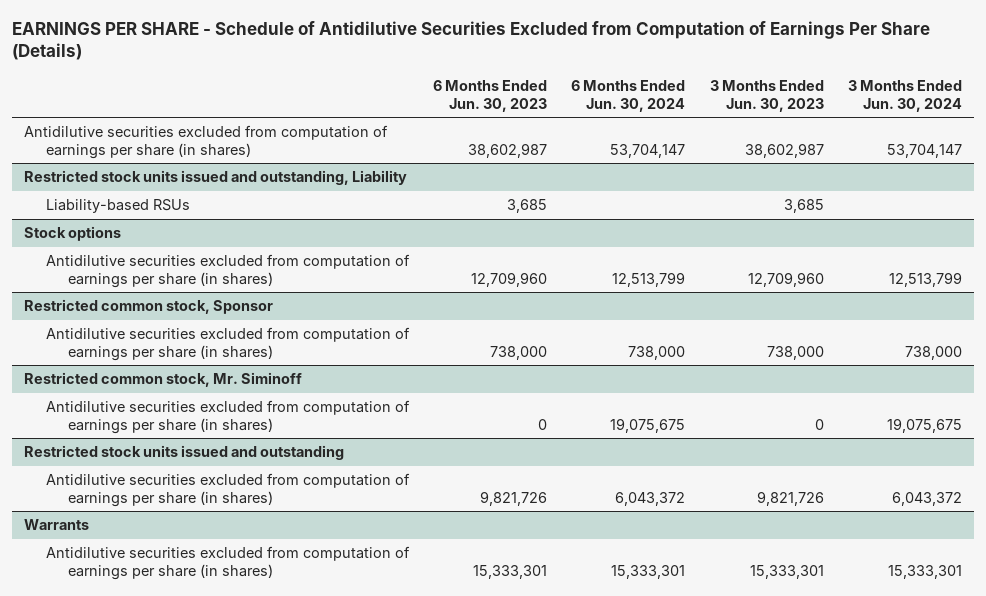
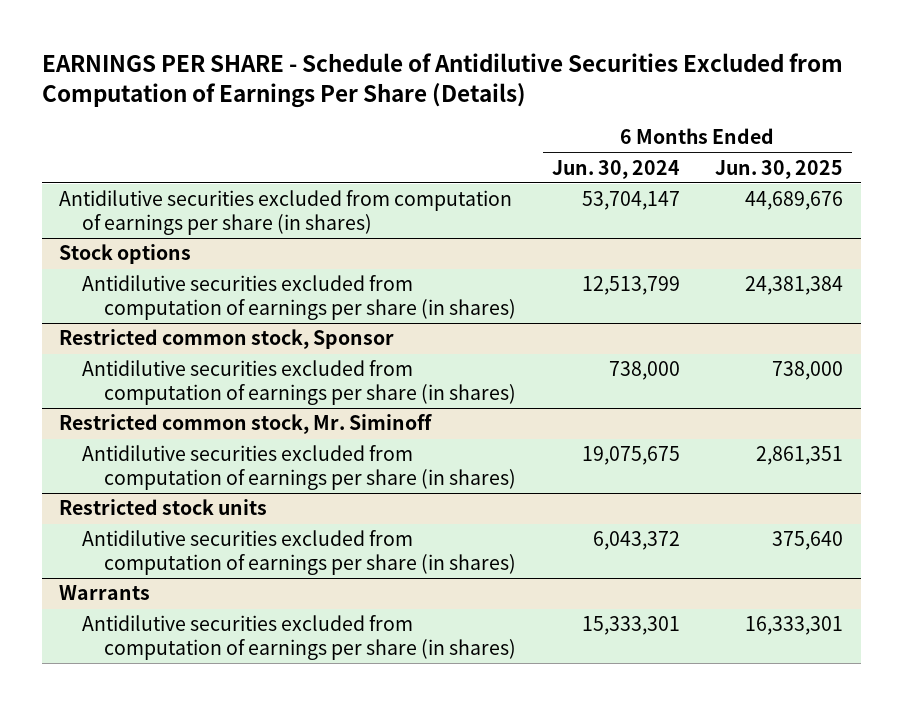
- | 6 Months Ended Jun. 30, 2023 | 6 Months Ended Jun. 30, 2024 | 3 Months Ended Jun. 30, 2023 | 3 Months Ended Jun. 30, 2024
+ | 6 Months Ended Jun. 30, 2024 | 6 Months Ended Jun. 30, 2025
- Restricted stock units issued and outstanding, Liability
- Liability-based RSUs | 3,685 | | 3,685 |
- Restricted stock units issued and outstanding
+ Restricted stock units

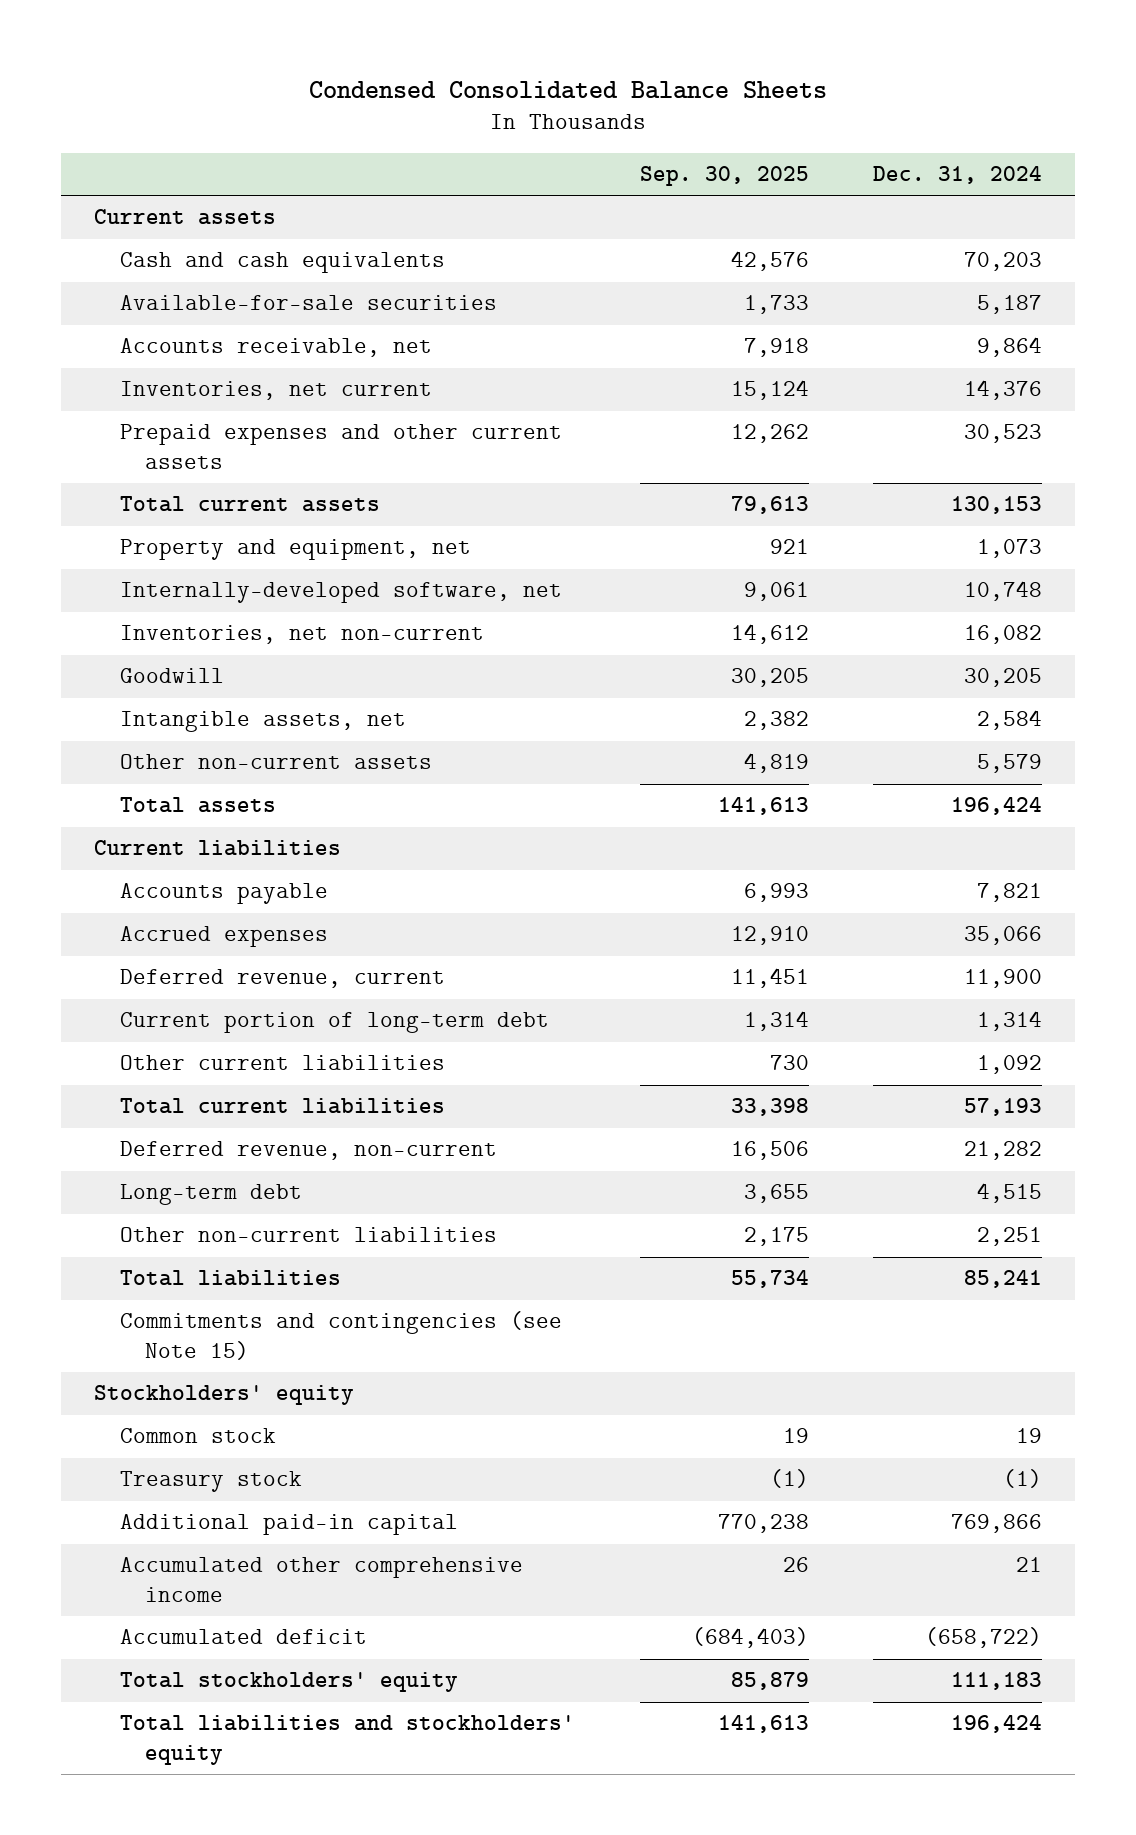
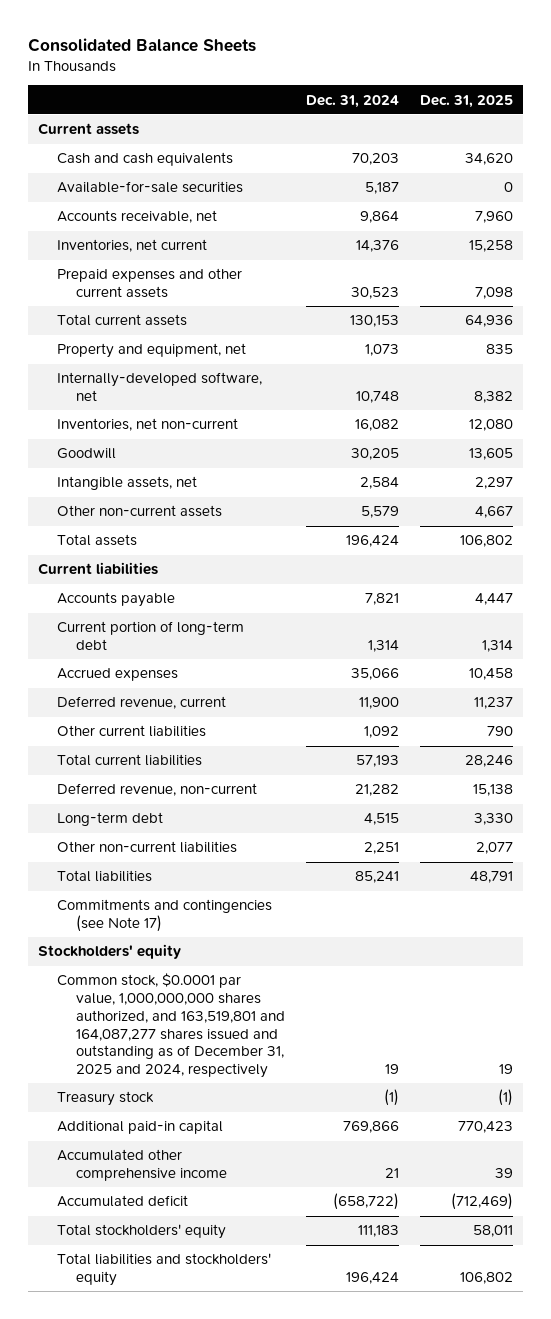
- Condensed Consolidated Balance Sheets
+ Consolidated Balance Sheets
- | Sep. 30, 2025 | Dec. 31, 2024
+ | Dec. 31, 2024 | Dec. 31, 2025
moved up: Current portion of long-term debt | 1,314 | 1,314
- Commitments and contingencies (see Note 15)
+ Commitments and contingencies (see Note 17)
- Common stock | 19 | 19
+ Common stock, $0.0001 par value, 1,000,000,000 shares authorized, and 163,519,801 and 164,087,277 shares issued and outstanding as of December 31, 2025 and 2024, respectively | 19 | 19

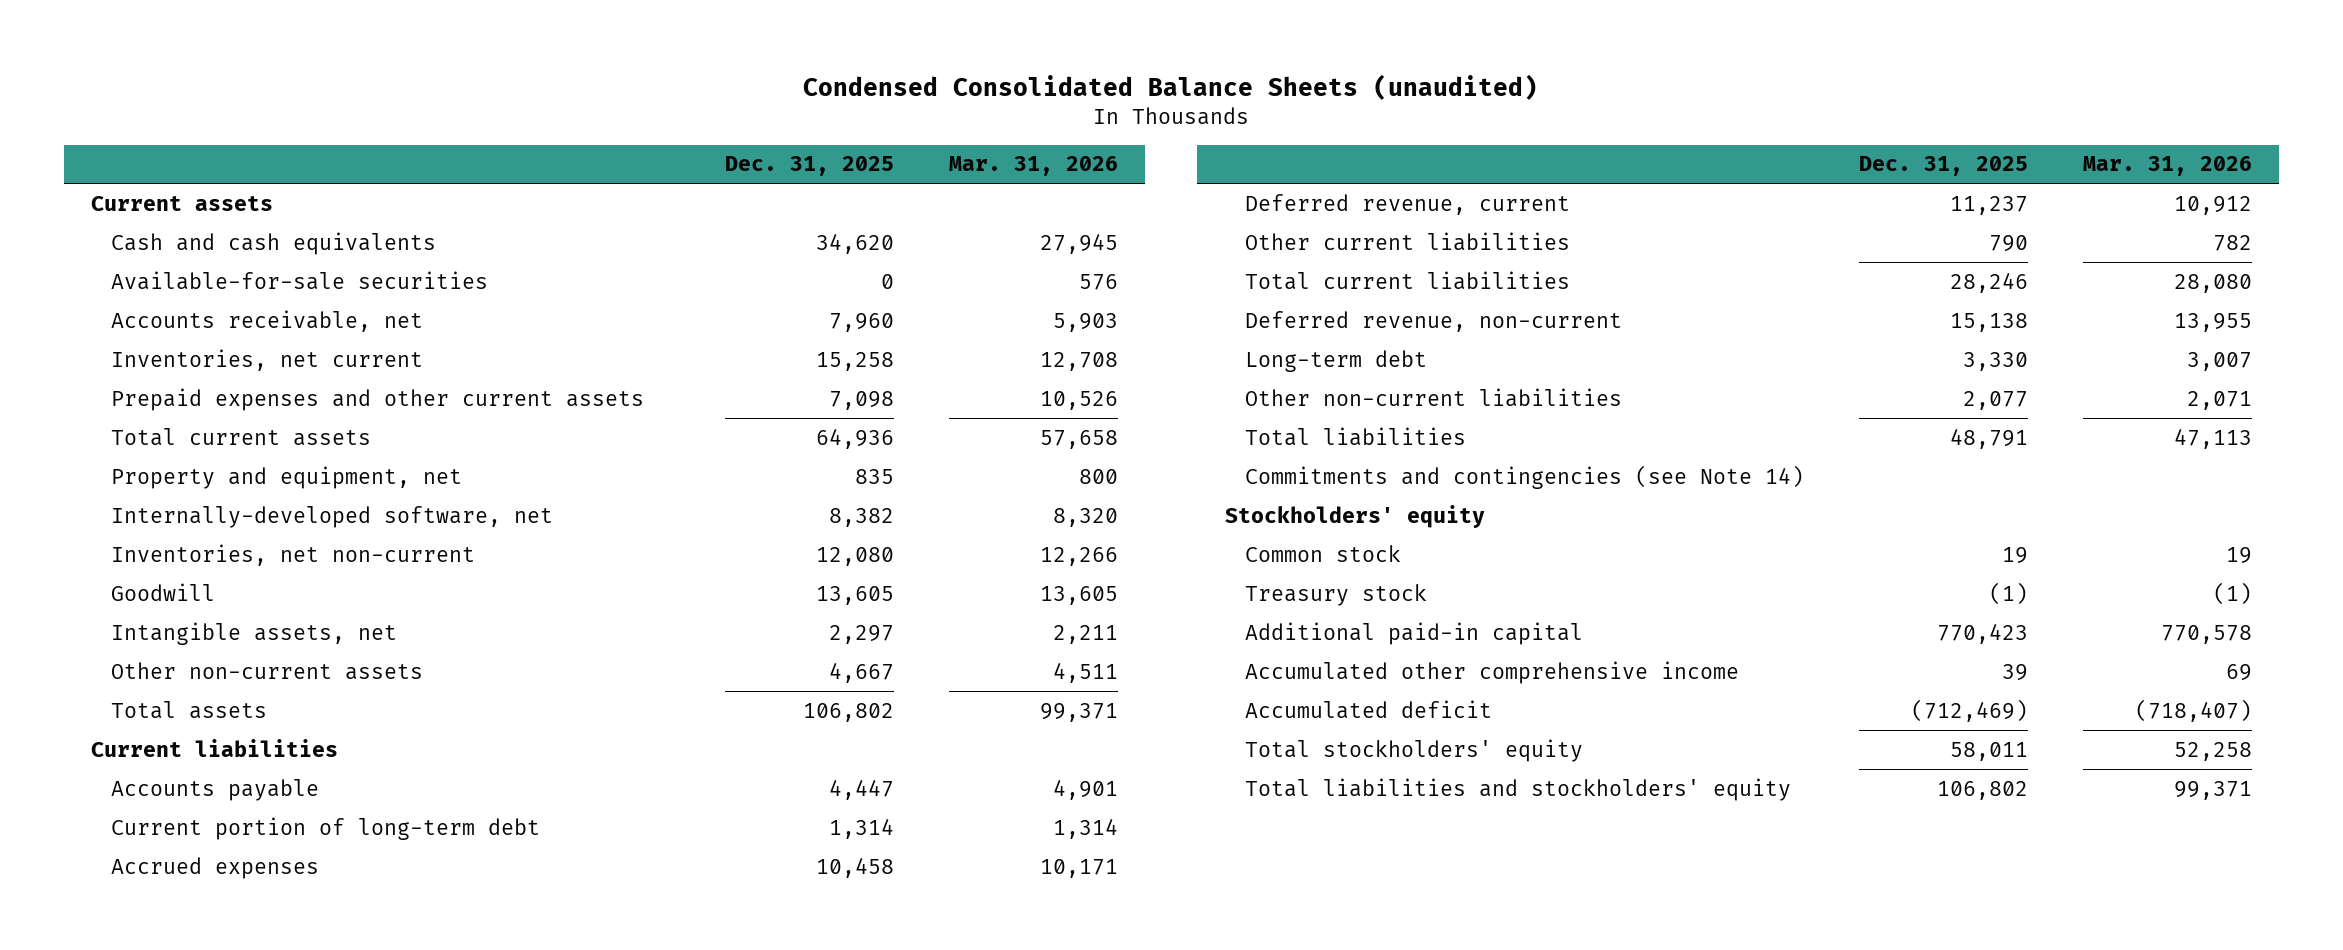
- Consolidated Balance Sheets
+ Condensed Consolidated Balance Sheets (unaudited)
- | Dec. 31, 2024 | Dec. 31, 2025
+ | Dec. 31, 2025 | Mar. 31, 2026
- Commitments and contingencies (see Note 17)
+ Commitments and contingencies (see Note 14)
- Common stock, $0.0001 par value, 1,000,000,000 shares authorized, and 163,519,801 and 164,087,277 shares issued and outstanding as of December 31, 2025 and 2024, respectively | 19 | 19
+ Common stock | 19 | 19

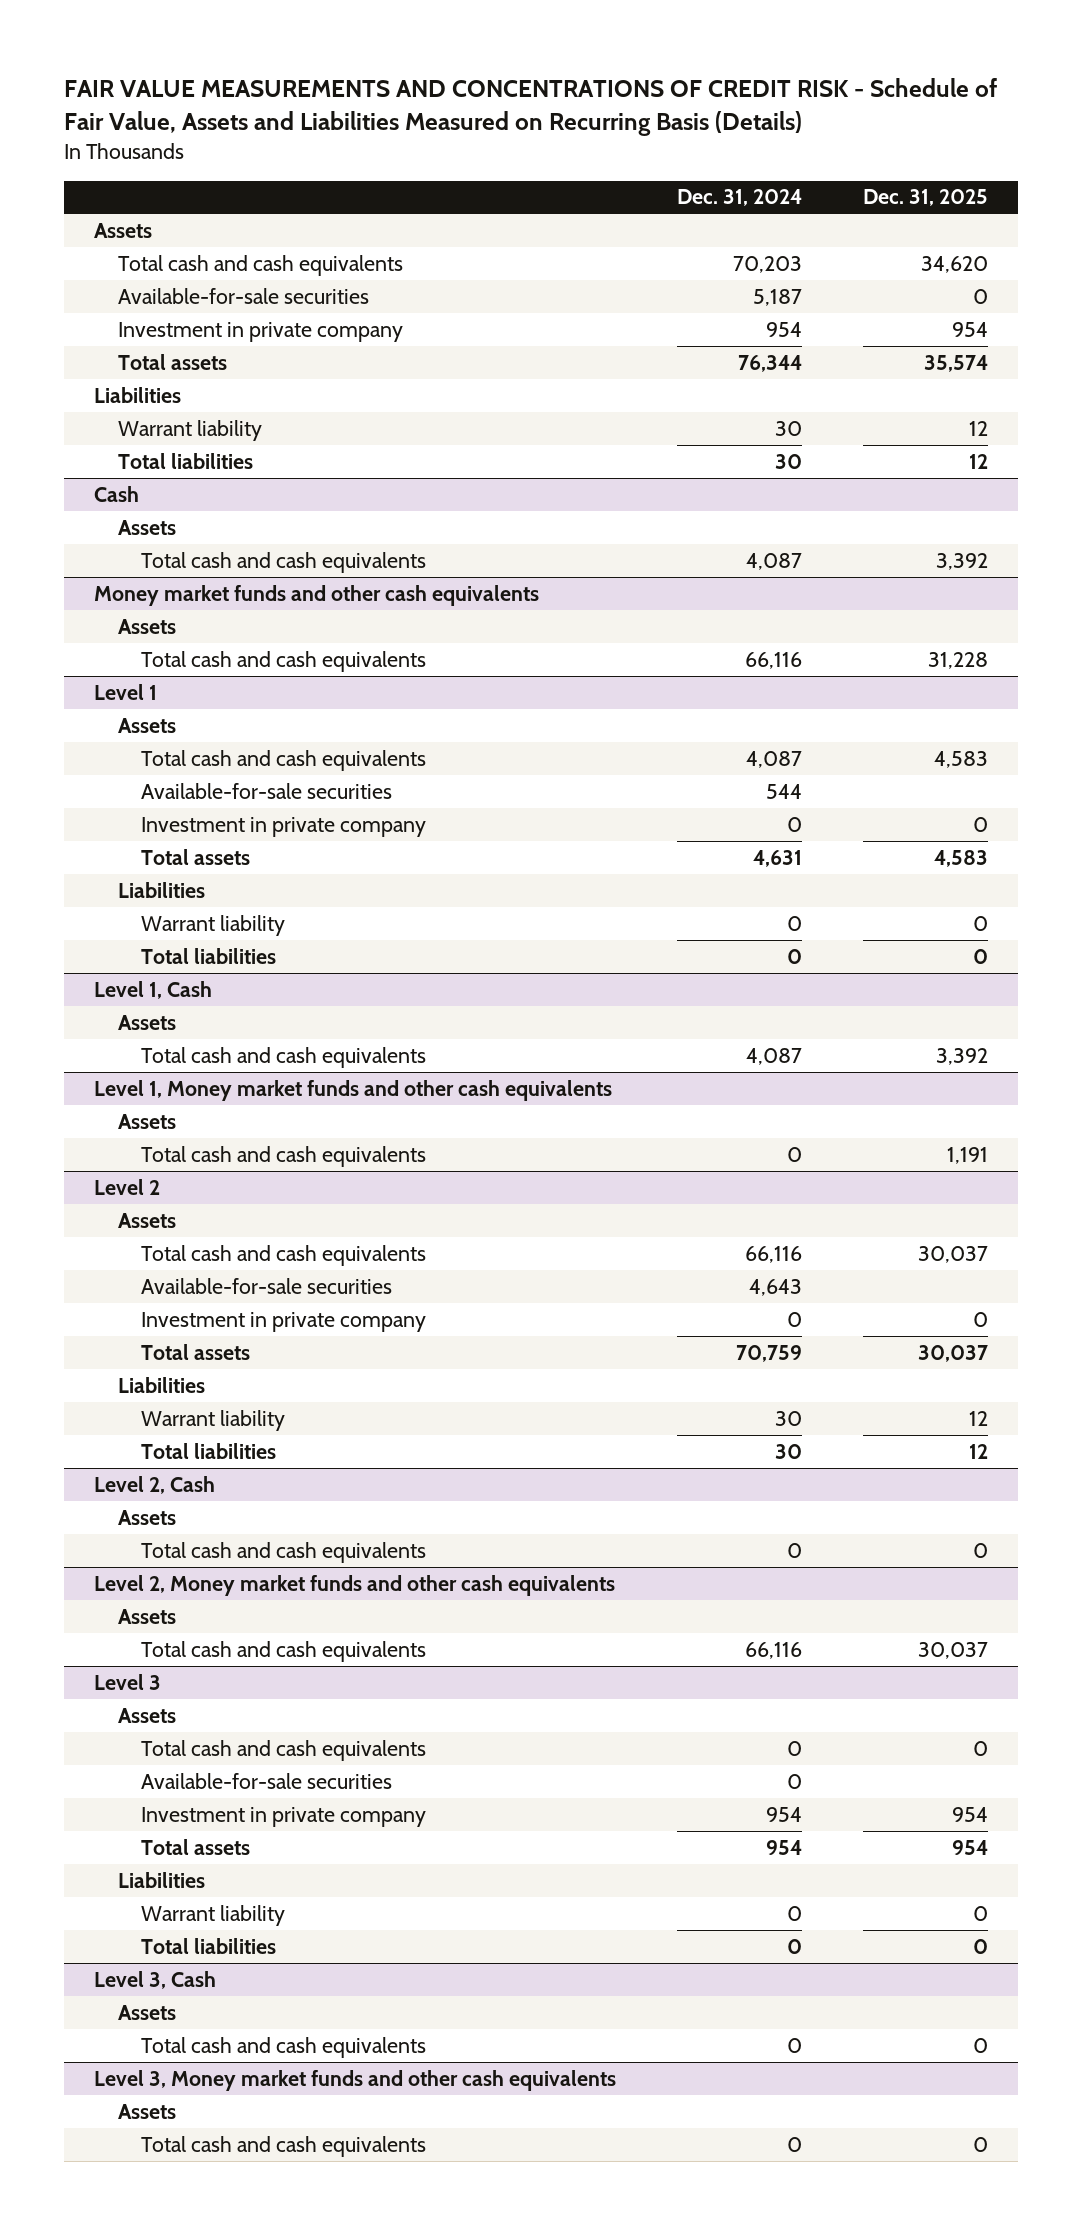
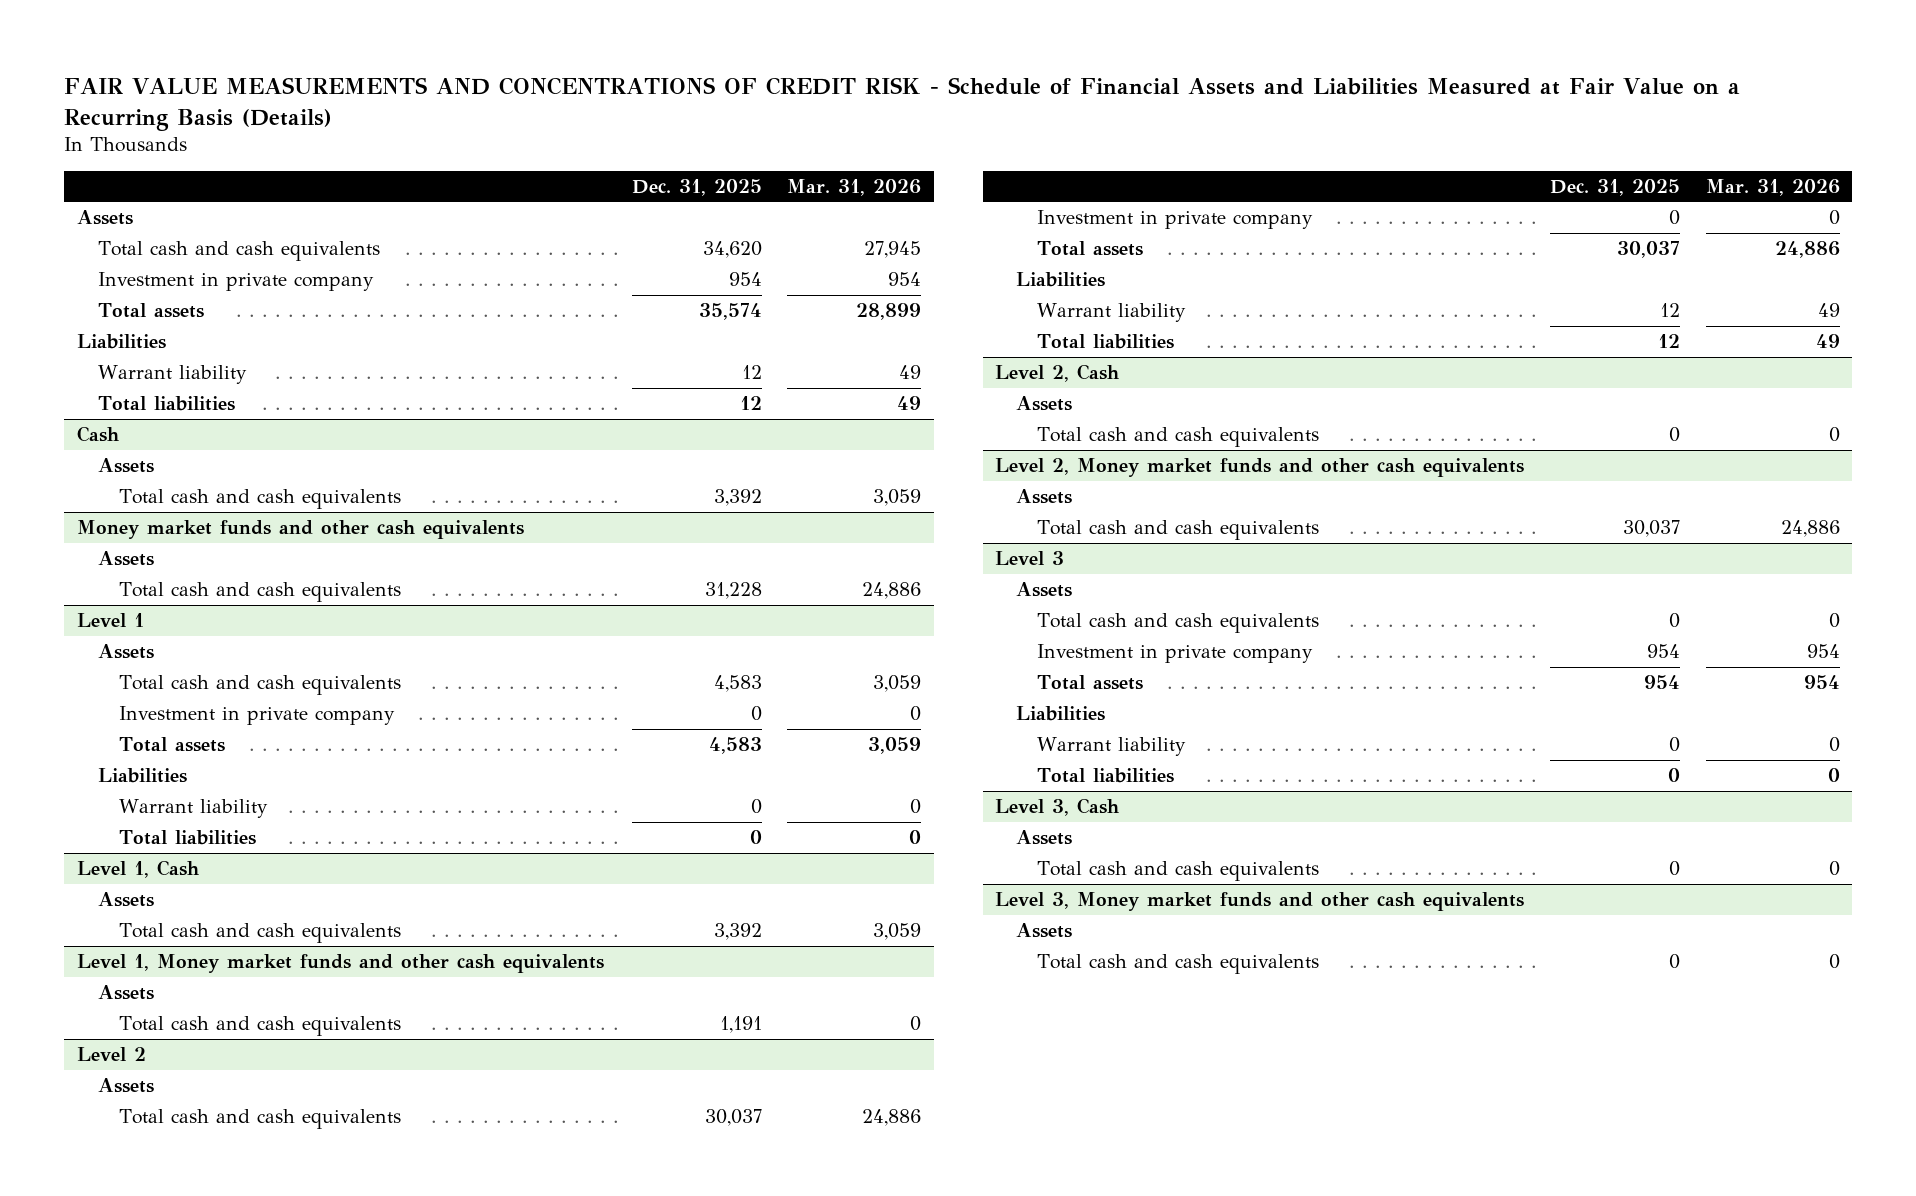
- FAIR VALUE MEASUREMENTS AND CONCENTRATIONS OF CREDIT RISK - Schedule of Fair Value, Assets and Liabilities Measured on Recurring Basis (Details)
+ FAIR VALUE MEASUREMENTS AND CONCENTRATIONS OF CREDIT RISK - Schedule of Financial Assets and Liabilities Measured at Fair Value on a Recurring Basis (Details)
- | Dec. 31, 2024 | Dec. 31, 2025
+ | Dec. 31, 2025 | Mar. 31, 2026
- Available-for-sale securities | 5,187 | 0
@ Level 1
- Available-for-sale securities | 544 |
@ Level 2
- Available-for-sale securities | 4,643 |
@ Level 3
- Available-for-sale securities | 0 |

